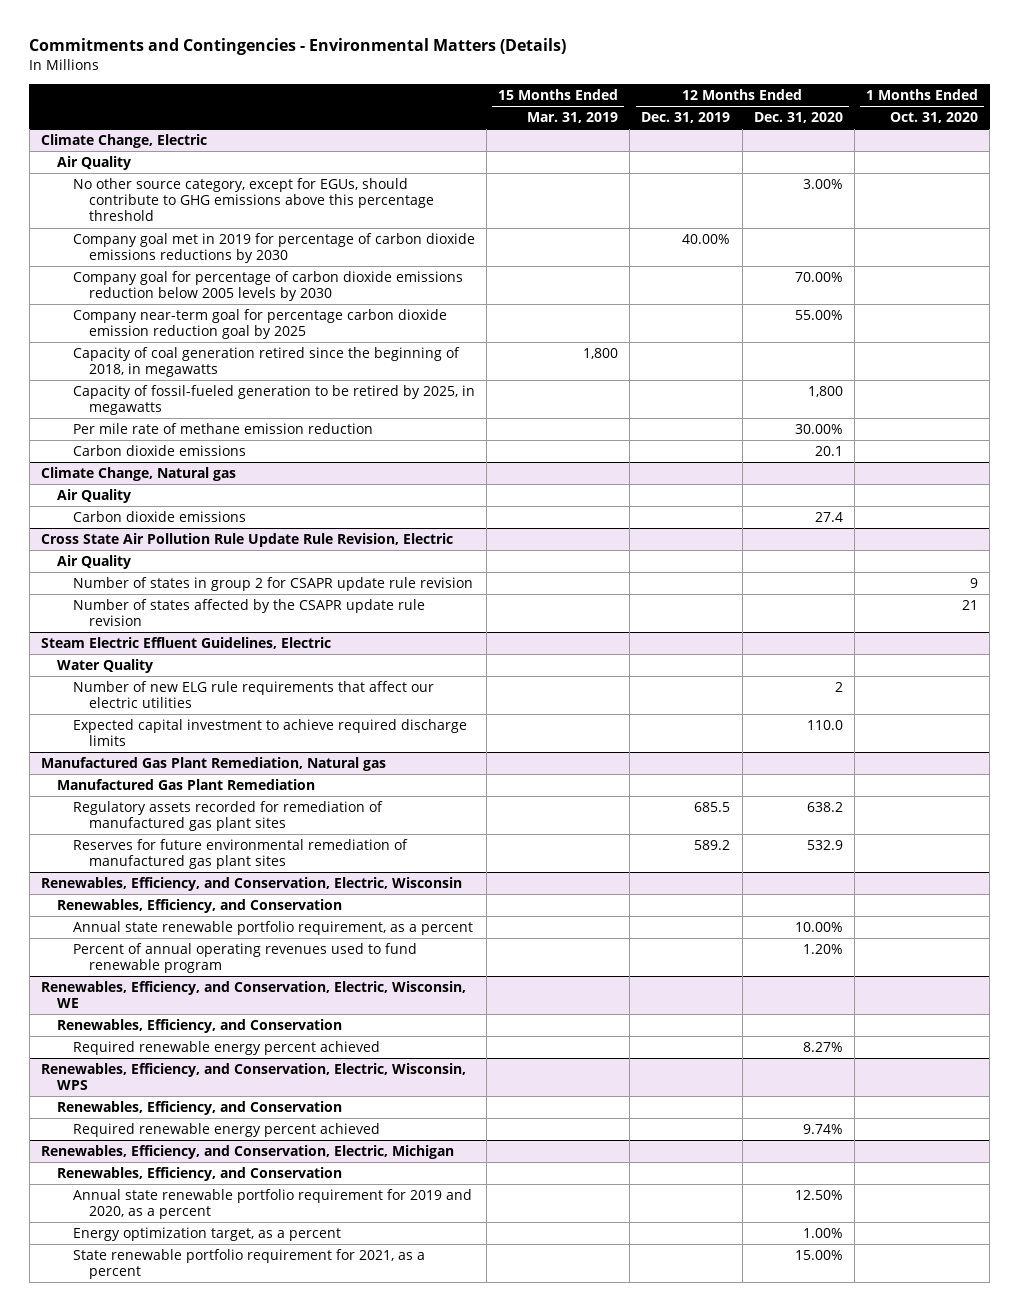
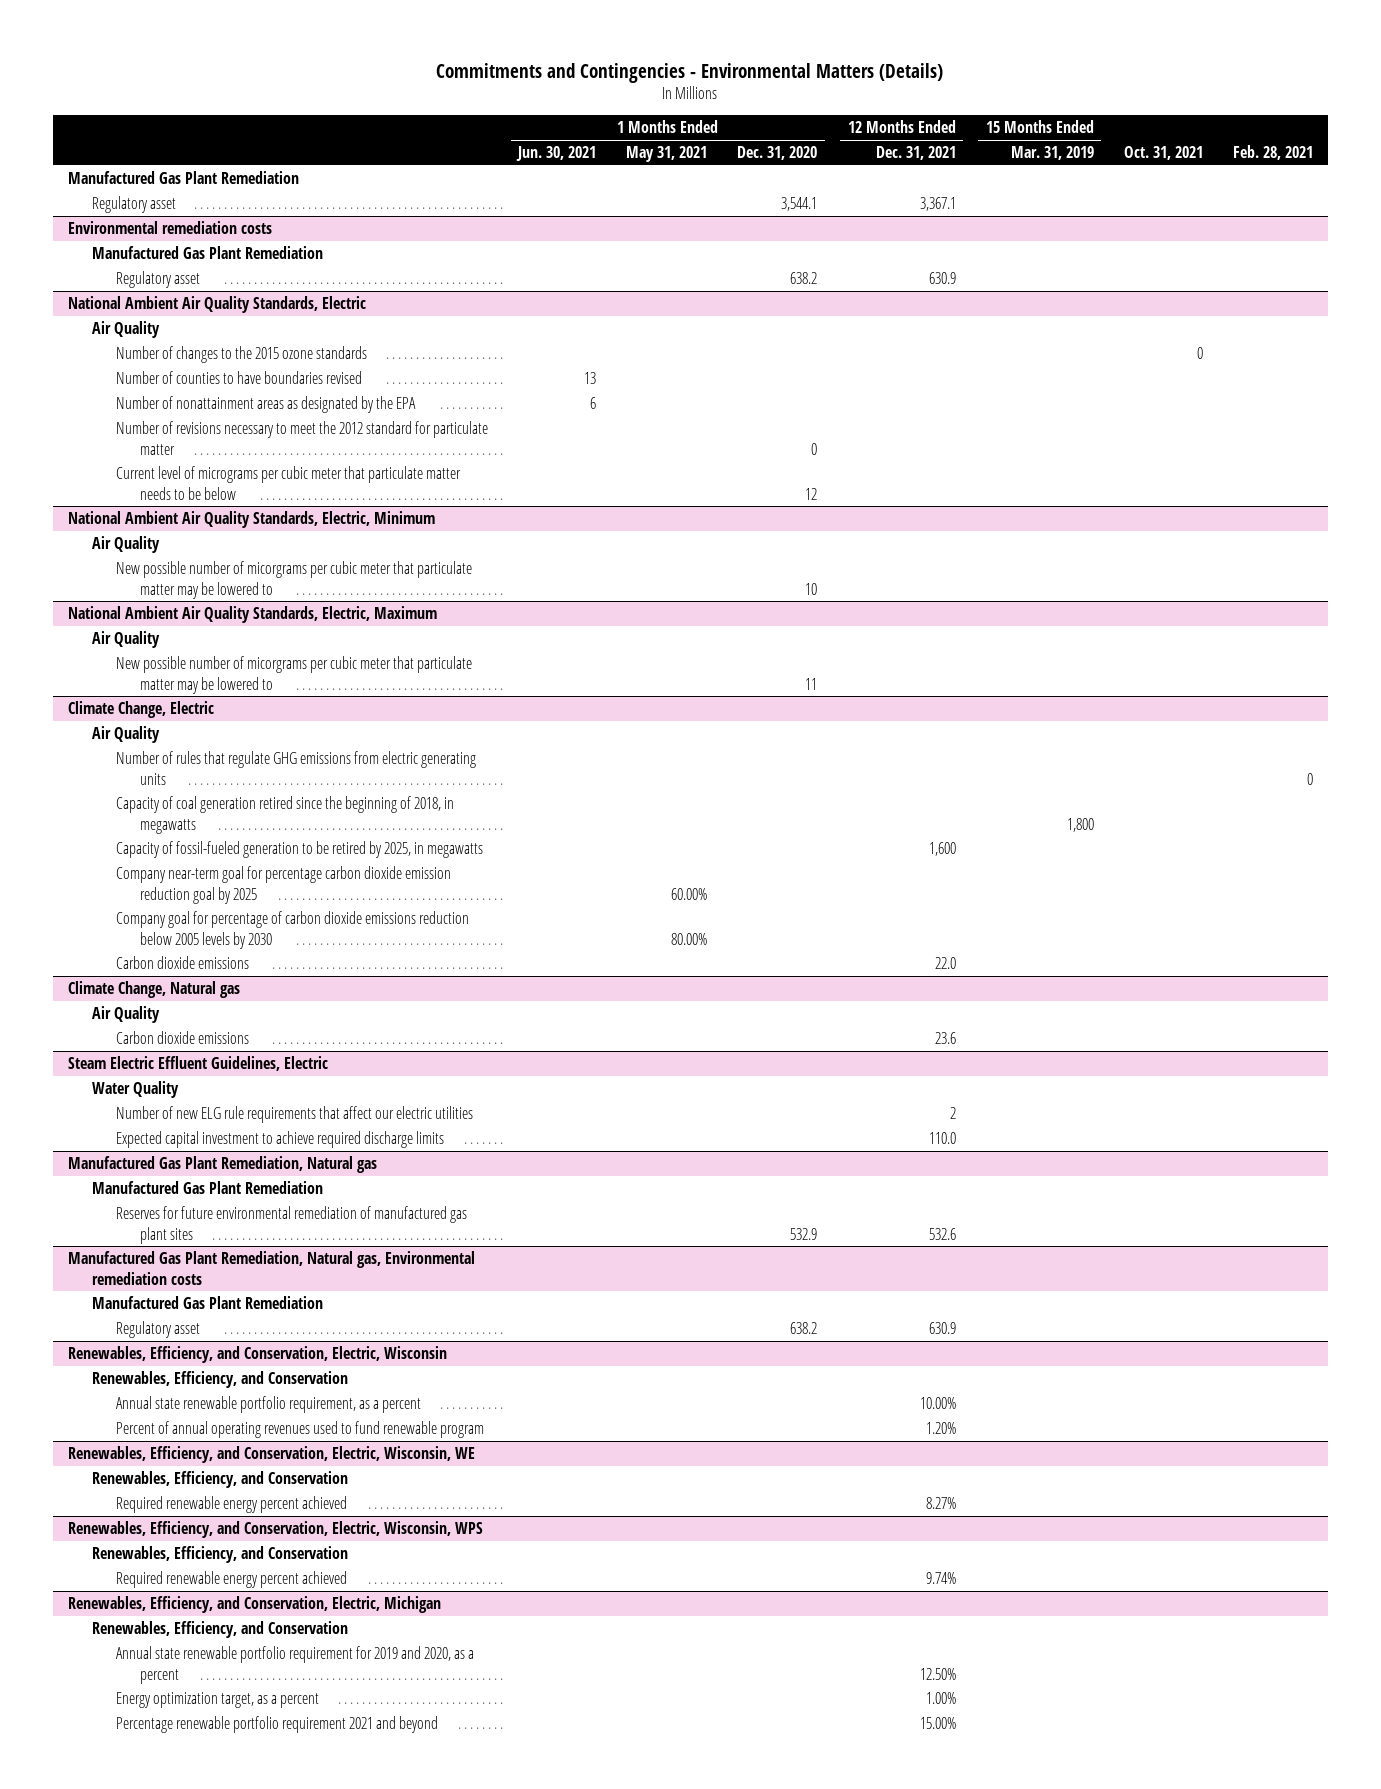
- | 15 Months Ended Mar. 31, 2019 | 12 Months Ended Dec. 31, 2019 | 12 Months Ended Dec. 31, 2020 | 1 Months Ended Oct. 31, 2020
+ | 1 Months Ended Jun. 30, 2021 | 1 Months Ended May 31, 2021 | 1 Months Ended Dec. 31, 2020 | 12 Months Ended Dec. 31, 2021 | 15 Months Ended Mar. 31, 2019 | Oct. 31, 2021 | Feb. 28, 2021
+ Manufactured Gas Plant Remediation
+ Regulatory asset | | | 3,544.1 | 3,367.1 | | |
+ Environmental remediation costs
+ Manufactured Gas Plant Remediation
+ Regulatory asset | | | 638.2 | 630.9 | | |
+ National Ambient Air Quality Standards, Electric
+ Air Quality
+ Number of changes to the 2015 ozone standards | | | | | | 0 |
+ Number of counties to have boundaries revised | 13 | | | | | |
+ Number of nonattainment areas as designated by the EPA | 6 | | | | | |
+ Number of revisions necessary to meet the 2012 standard for particulate matter | | | 0 | | | |
+ Current level of micrograms per cubic meter that particulate matter needs to be below | | | 12 | | | |
+ National Ambient Air Quality Standards, Electric, Minimum
+ Air Quality
+ New possible number of micorgrams per cubic meter that particulate matter may be lowered to | | | 10 | | | |
+ National Ambient Air Quality Standards, Electric, Maximum
+ Air Quality
+ New possible number of micorgrams per cubic meter that particulate matter may be lowered to | | | 11 | | | |
@ Climate Change, Electric
- No other source category, except for EGUs, should contribute to GHG emissions above this percentage threshold | | | 3.00% |
- Company goal met in 2019 for percentage of carbon dioxide emissions reductions by 2030 | | 40.00% | |
+ Number of rules that regulate GHG emissions from electric generating units | | | | | | | 0
- Per mile rate of methane emission reduction | | | 30.00% |
moved down: Company near-term goal for percentage carbon dioxide emission reduction goal by 2025 | | 60.00% | | | | |
moved down: Company goal for percentage of carbon dioxide emissions reduction below 2005 levels by 2030 | | 80.00% | | | | |
- Cross State Air Pollution Rule Update Rule Revision, Electric
- Air Quality
- Number of states in group 2 for CSAPR update rule revision | | | | 9
- Number of states affected by the CSAPR update rule revision | | | | 21
@ Manufactured Gas Plant Remediation, Natural gas
- Regulatory assets recorded for remediation of manufactured gas plant sites | | 685.5 | 638.2 |
+ Manufactured Gas Plant Remediation, Natural gas, Environmental remediation costs
+ Manufactured Gas Plant Remediation
+ Regulatory asset | | | 638.2 | 630.9 | | |
@ Renewables, Efficiency, and Conservation, Electric, Michigan
- State renewable portfolio requirement for 2021, as a percent | | | 15.00% |
+ Percentage renewable portfolio requirement 2021 and beyond | | | | 15.00% | | |

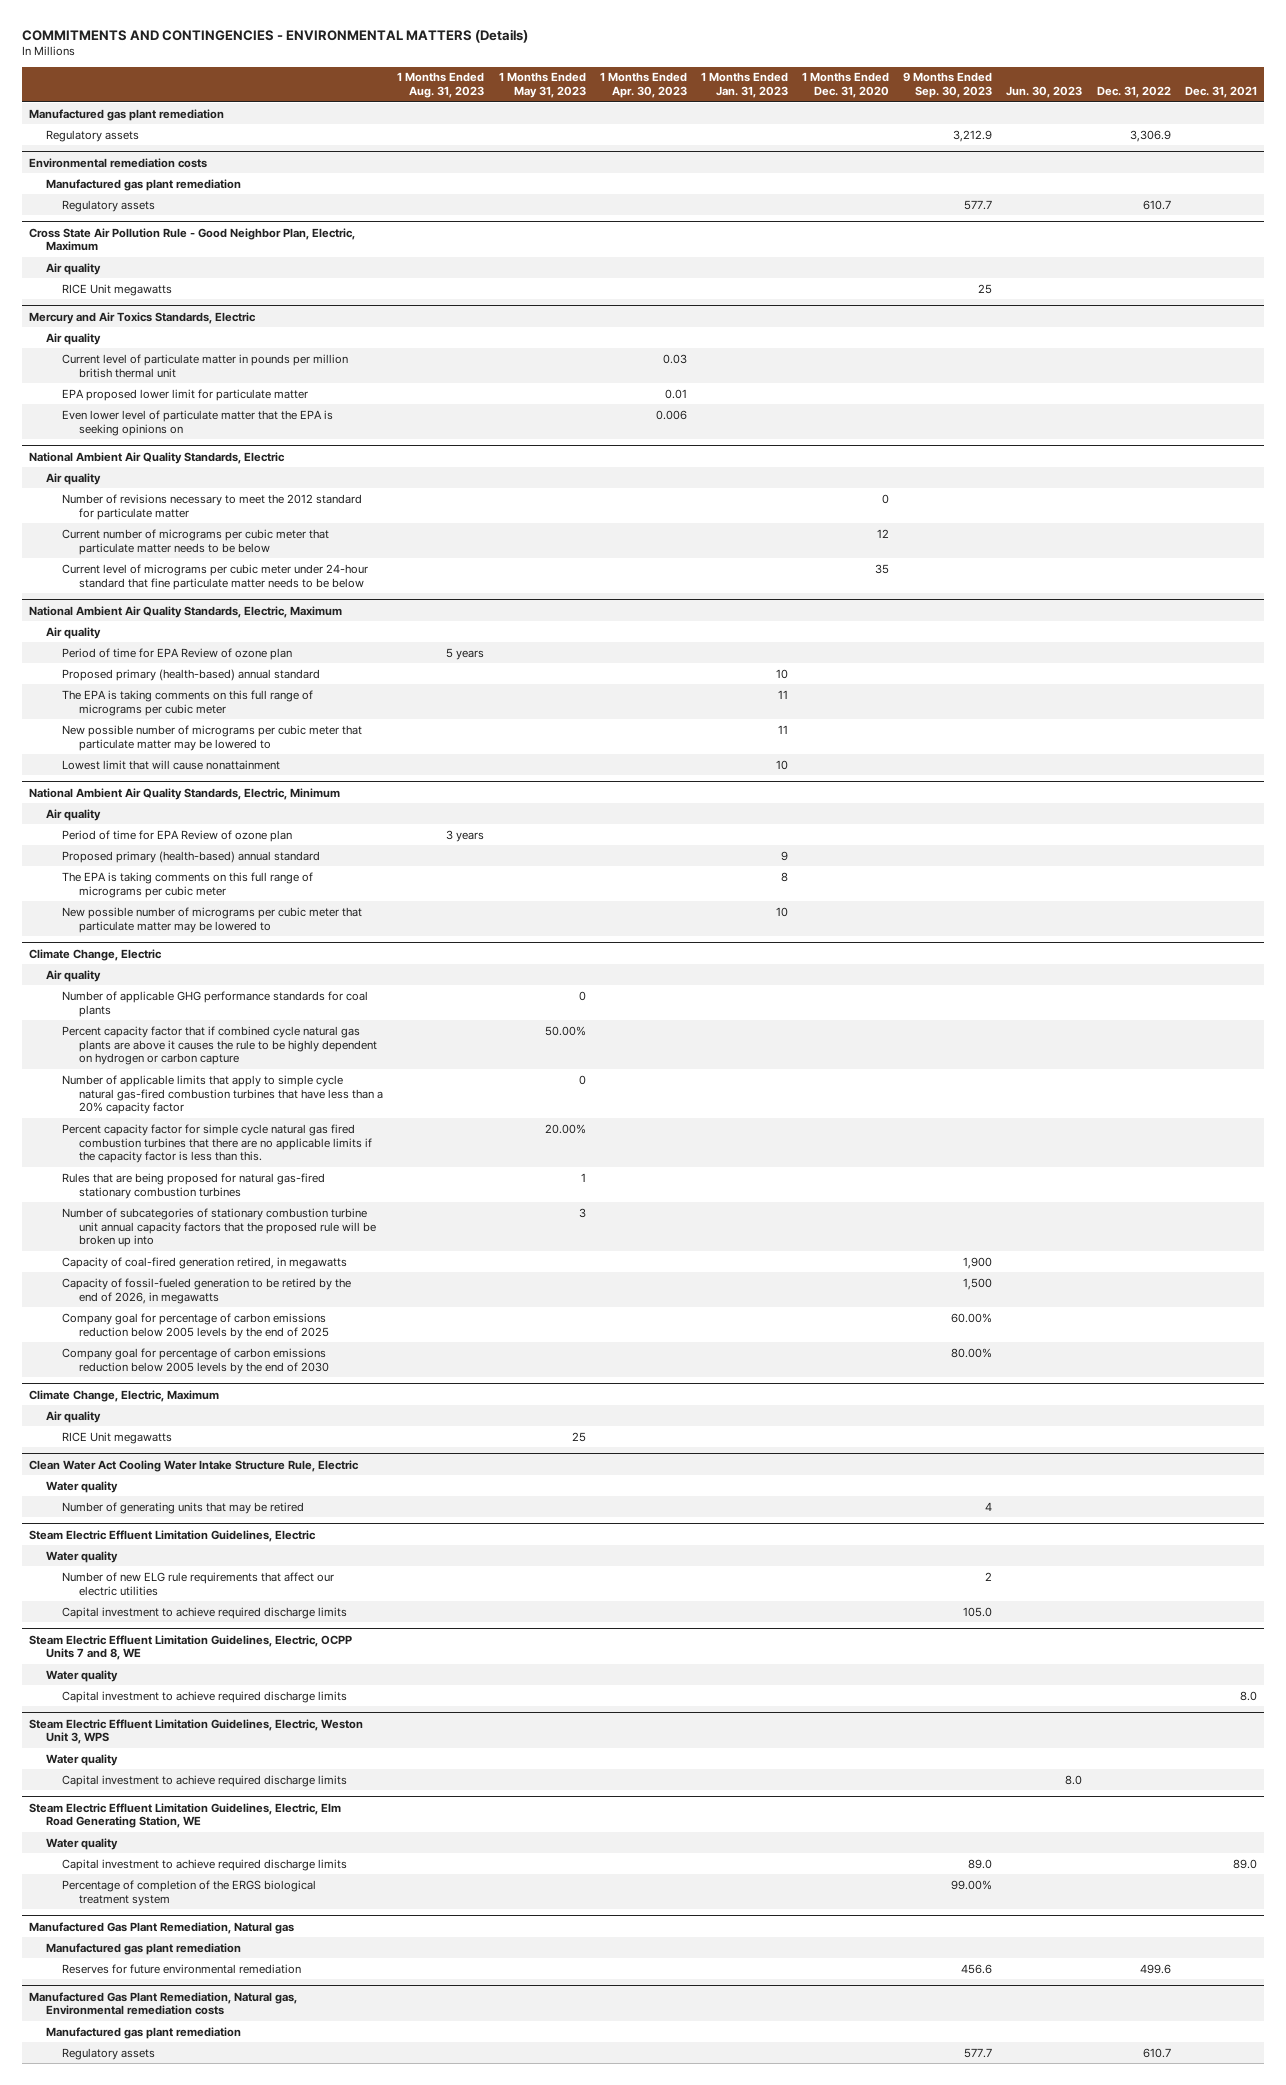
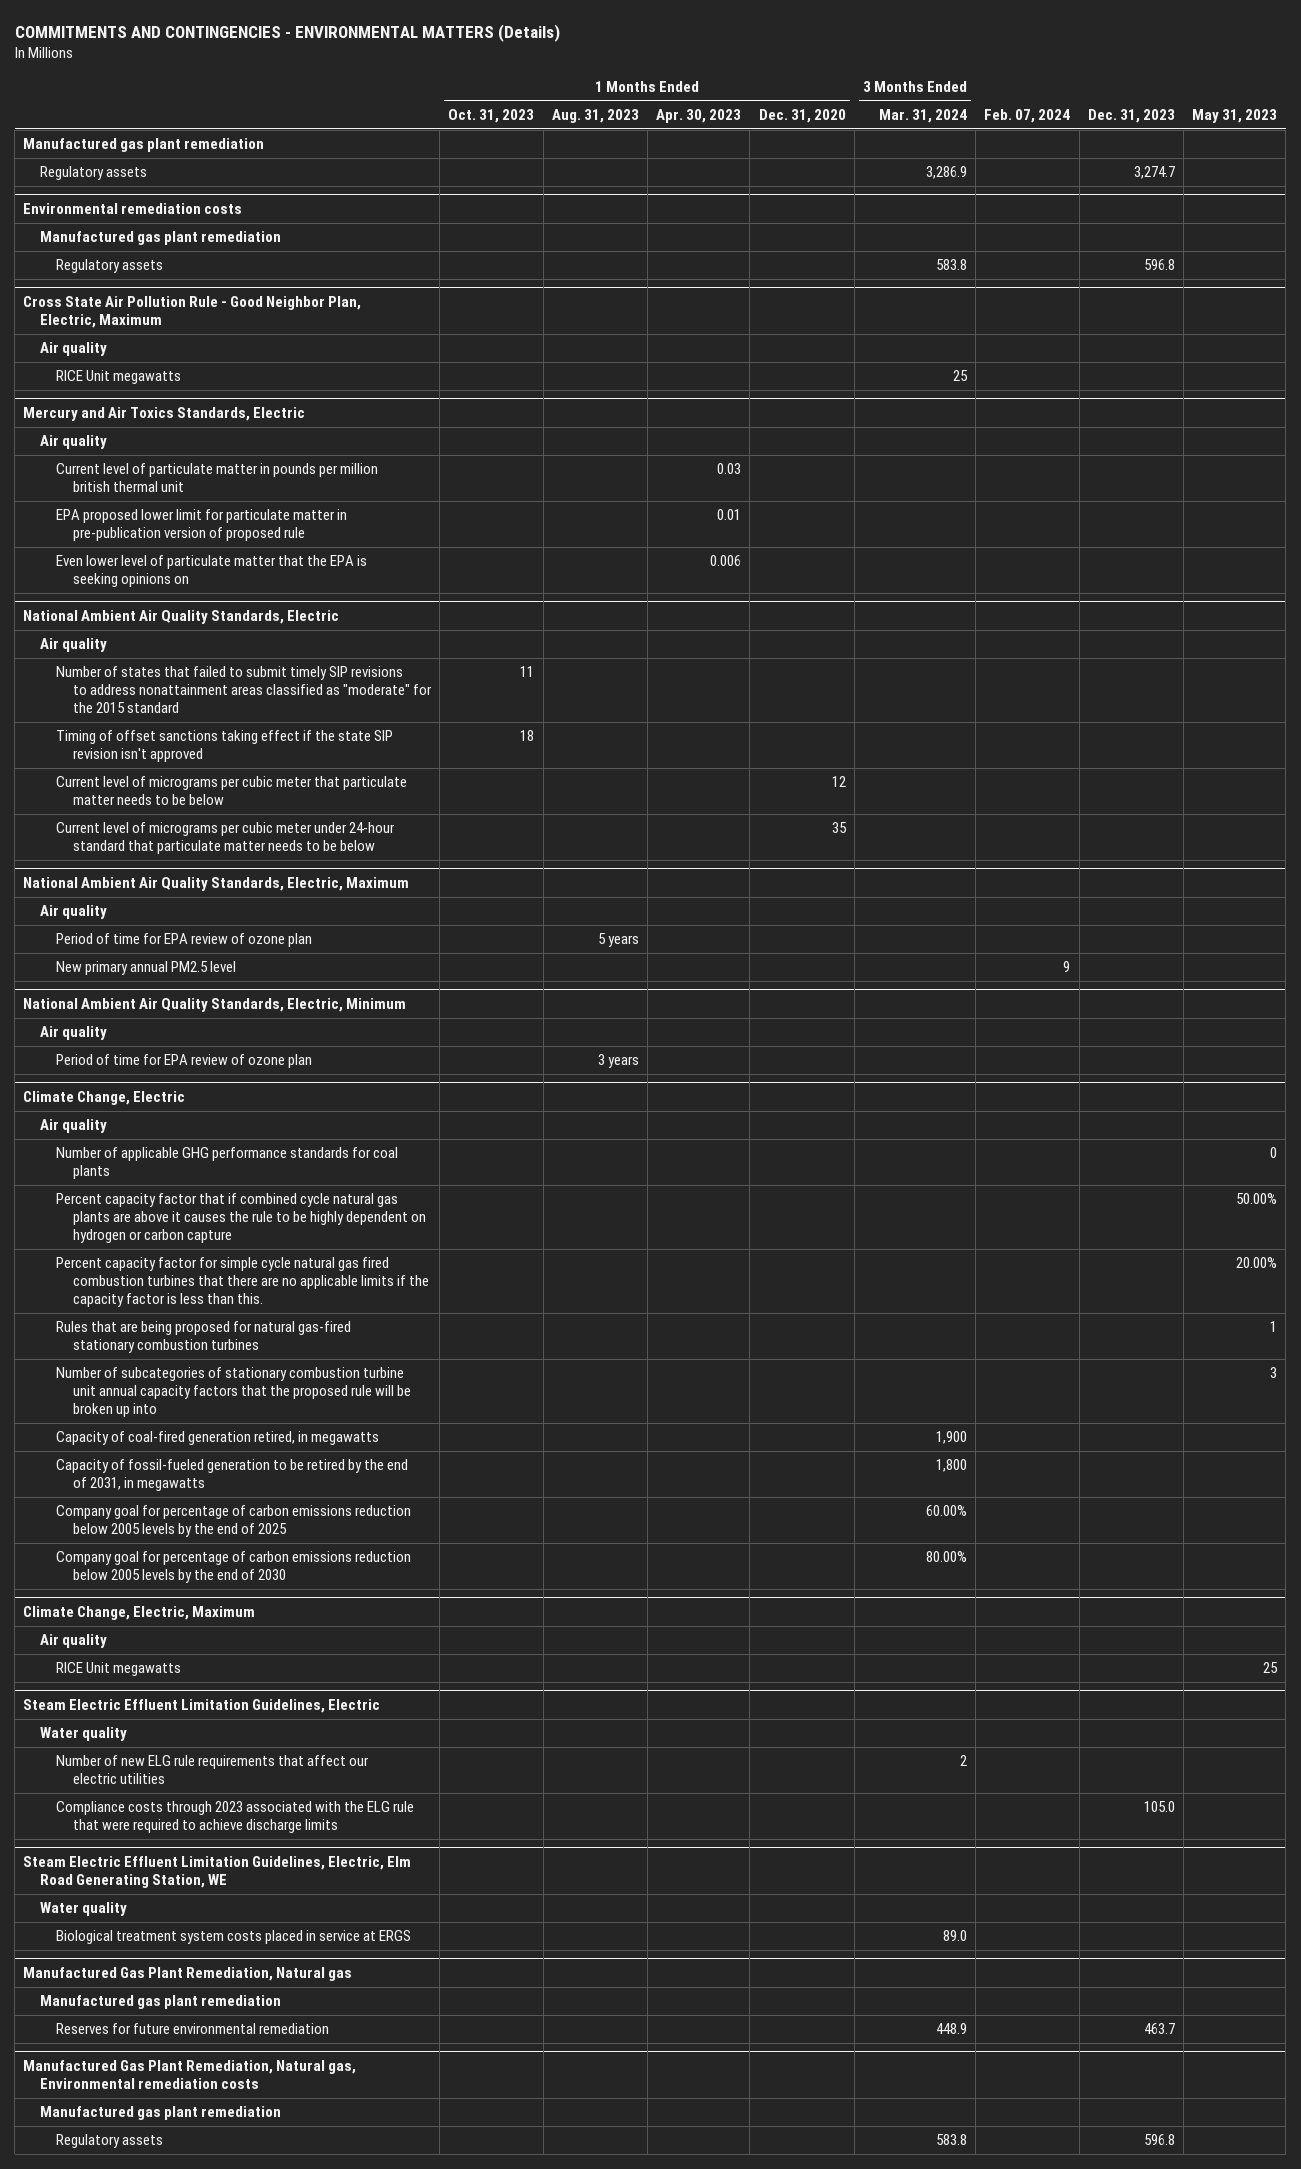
- | 1 Months Ended Aug. 31, 2023 | 1 Months Ended May 31, 2023 | 1 Months Ended Apr. 30, 2023 | 1 Months Ended Jan. 31, 2023 | 1 Months Ended Dec. 31, 2020 | 9 Months Ended Sep. 30, 2023 | Jun. 30, 2023 | Dec. 31, 2022 | Dec. 31, 2021
+ | 1 Months Ended Oct. 31, 2023 | 1 Months Ended Aug. 31, 2023 | 1 Months Ended Apr. 30, 2023 | 1 Months Ended Dec. 31, 2020 | 3 Months Ended Mar. 31, 2024 | Feb. 07, 2024 | Dec. 31, 2023 | May 31, 2023
@ Mercury and Air Toxics Standards, Electric
- EPA proposed lower limit for particulate matter | | | 0.01 | | | | | |
+ EPA proposed lower limit for particulate matter in pre-publication version of proposed rule | | | 0.01 | | | | |
@ National Ambient Air Quality Standards, Electric
- Number of revisions necessary to meet the 2012 standard for particulate matter | | | | | 0 | | | |
- Current number of micrograms per cubic meter that particulate matter needs to be below | | | | | 12 | | | |
- Current level of micrograms per cubic meter under 24-hour standard that fine particulate matter needs to be below | | | | | 35 | | | |
+ Number of states that failed to submit timely SIP revisions to address nonattainment areas classified as "moderate" for the 2015 standard | 11 | | | | | | |
+ Timing of offset sanctions taking effect if the state SIP revision isn't approved | 18 | | | | | | |
+ Current level of micrograms per cubic meter that particulate matter needs to be below | | | | 12 | | | |
+ Current level of micrograms per cubic meter under 24-hour standard that particulate matter needs to be below | | | | 35 | | | |
@ National Ambient Air Quality Standards, Electric, Maximum
- Period of time for EPA Review of ozone plan | 5 years | | | | | | | |
- Proposed primary (health-based) annual standard | | | | 10 | | | | |
- The EPA is taking comments on this full range of micrograms per cubic meter | | | | 11 | | | | |
- New possible number of micrograms per cubic meter that particulate matter may be lowered to | | | | 11 | | | | |
- Lowest limit that will cause nonattainment | | | | 10 | | | | |
+ Period of time for EPA review of ozone plan | | 5 years | | | | | |
+ New primary annual PM2.5 level | | | | | | 9 | |
@ National Ambient Air Quality Standards, Electric, Minimum
- Period of time for EPA Review of ozone plan | 3 years | | | | | | | |
- Proposed primary (health-based) annual standard | | | | 9 | | | | |
- The EPA is taking comments on this full range of micrograms per cubic meter | | | | 8 | | | | |
- New possible number of micrograms per cubic meter that particulate matter may be lowered to | | | | 10 | | | | |
+ Period of time for EPA review of ozone plan | | 3 years | | | | | |
@ Climate Change, Electric
- Number of applicable limits that apply to simple cycle natural gas-fired combustion turbines that have less than a 20% capacity factor | | 0 | | | | | | |
- Capacity of fossil-fueled generation to be retired by the end of 2026, in megawatts | | | | | | 1,500 | | |
+ Capacity of fossil-fueled generation to be retired by the end of 2031, in megawatts | | | | | 1,800 | | |
- Clean Water Act Cooling Water Intake Structure Rule, Electric
- Water quality
- Number of generating units that may be retired | | | | | | 4 | | |
@ Steam Electric Effluent Limitation Guidelines, Electric
- Capital investment to achieve required discharge limits | | | | | | 105.0 | | |
- Steam Electric Effluent Limitation Guidelines, Electric, OCPP Units 7 and 8, WE
- Water quality
- Capital investment to achieve required discharge limits | | | | | | | | | 8.0
- Steam Electric Effluent Limitation Guidelines, Electric, Weston Unit 3, WPS
- Water quality
- Capital investment to achieve required discharge limits | | | | | | | 8.0 | |
@ Steam Electric Effluent Limitation Guidelines, Electric
+ Compliance costs through 2023 associated with the ELG rule that were required to achieve discharge limits | | | | | | | 105.0 |
@ Steam Electric Effluent Limitation Guidelines, Electric, Elm Road Generating Station, WE
- Capital investment to achieve required discharge limits | | | | | | 89.0 | | | 89.0
- Percentage of completion of the ERGS biological treatment system | | | | | | 99.00% | | |
+ Biological treatment system costs placed in service at ERGS | | | | | 89.0 | | |

